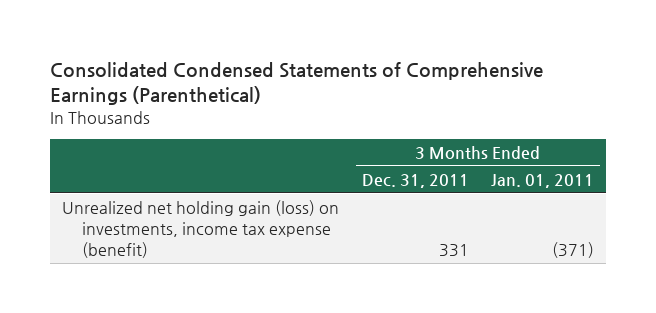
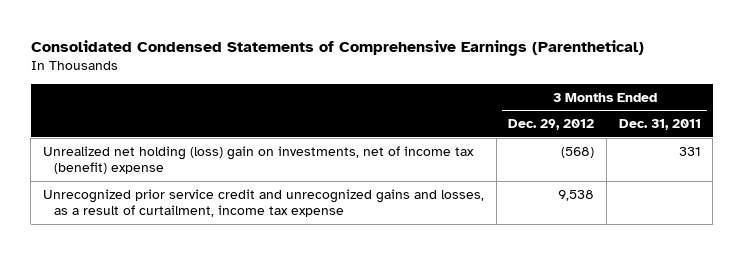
- | 3 Months Ended Dec. 31, 2011 | 3 Months Ended Jan. 01, 2011
+ | 3 Months Ended Dec. 29, 2012 | 3 Months Ended Dec. 31, 2011
- Unrealized net holding gain (loss) on investments, income tax expense (benefit) | 331 | (371)
+ Unrealized net holding (loss) gain on investments, net of income tax (benefit) expense | (568) | 331
+ Unrecognized prior service credit and unrecognized gains and losses, as a result of curtailment, income tax expense | 9,538 |

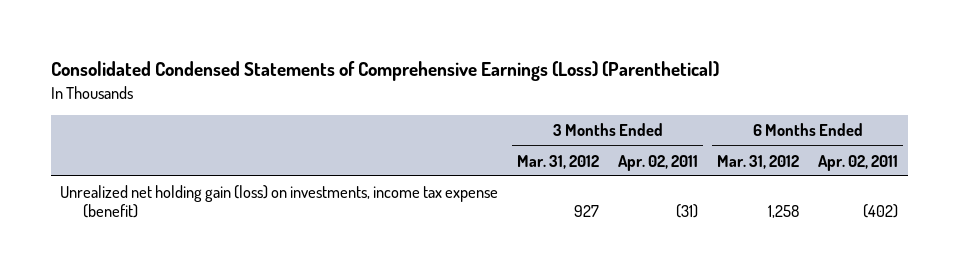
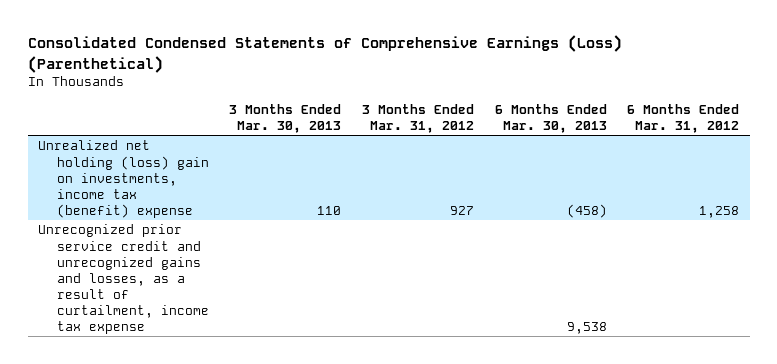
- | 3 Months Ended Mar. 31, 2012 | 3 Months Ended Apr. 02, 2011 | 6 Months Ended Mar. 31, 2012 | 6 Months Ended Apr. 02, 2011
+ | 3 Months Ended Mar. 30, 2013 | 3 Months Ended Mar. 31, 2012 | 6 Months Ended Mar. 30, 2013 | 6 Months Ended Mar. 31, 2012
- Unrealized net holding gain (loss) on investments, income tax expense (benefit) | 927 | (31) | 1,258 | (402)
+ Unrealized net holding (loss) gain on investments, income tax (benefit) expense | 110 | 927 | (458) | 1,258
+ Unrecognized prior service credit and unrecognized gains and losses, as a result of curtailment, income tax expense | | | 9,538 |

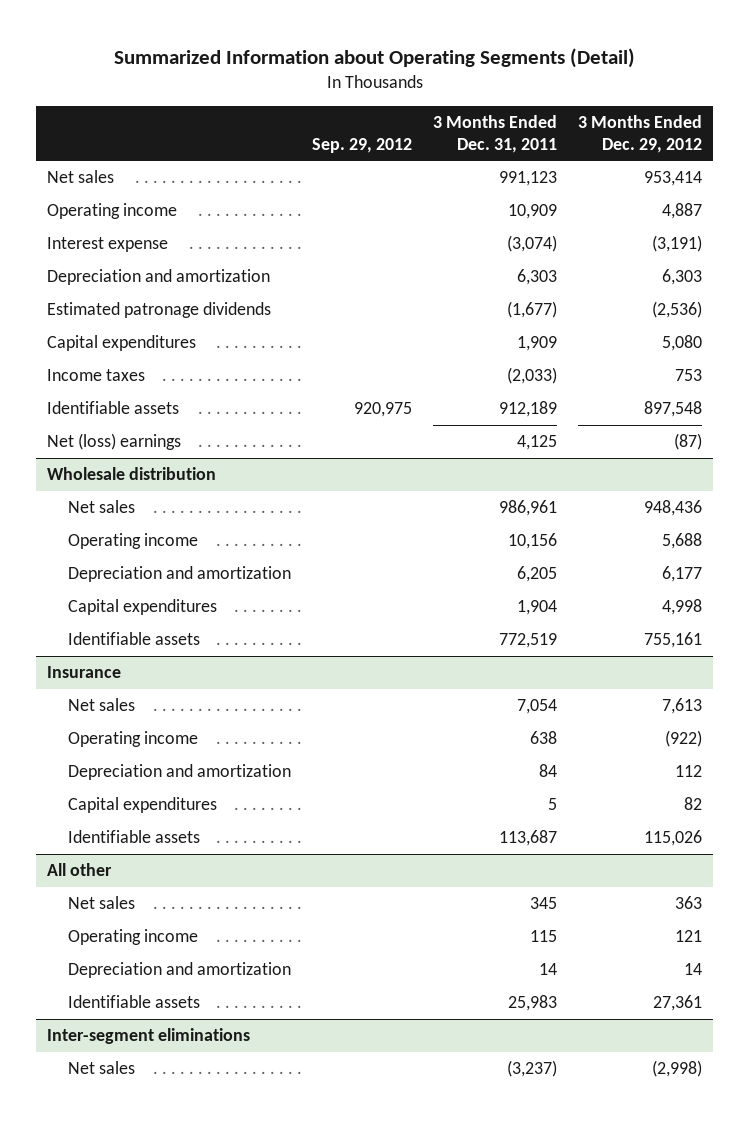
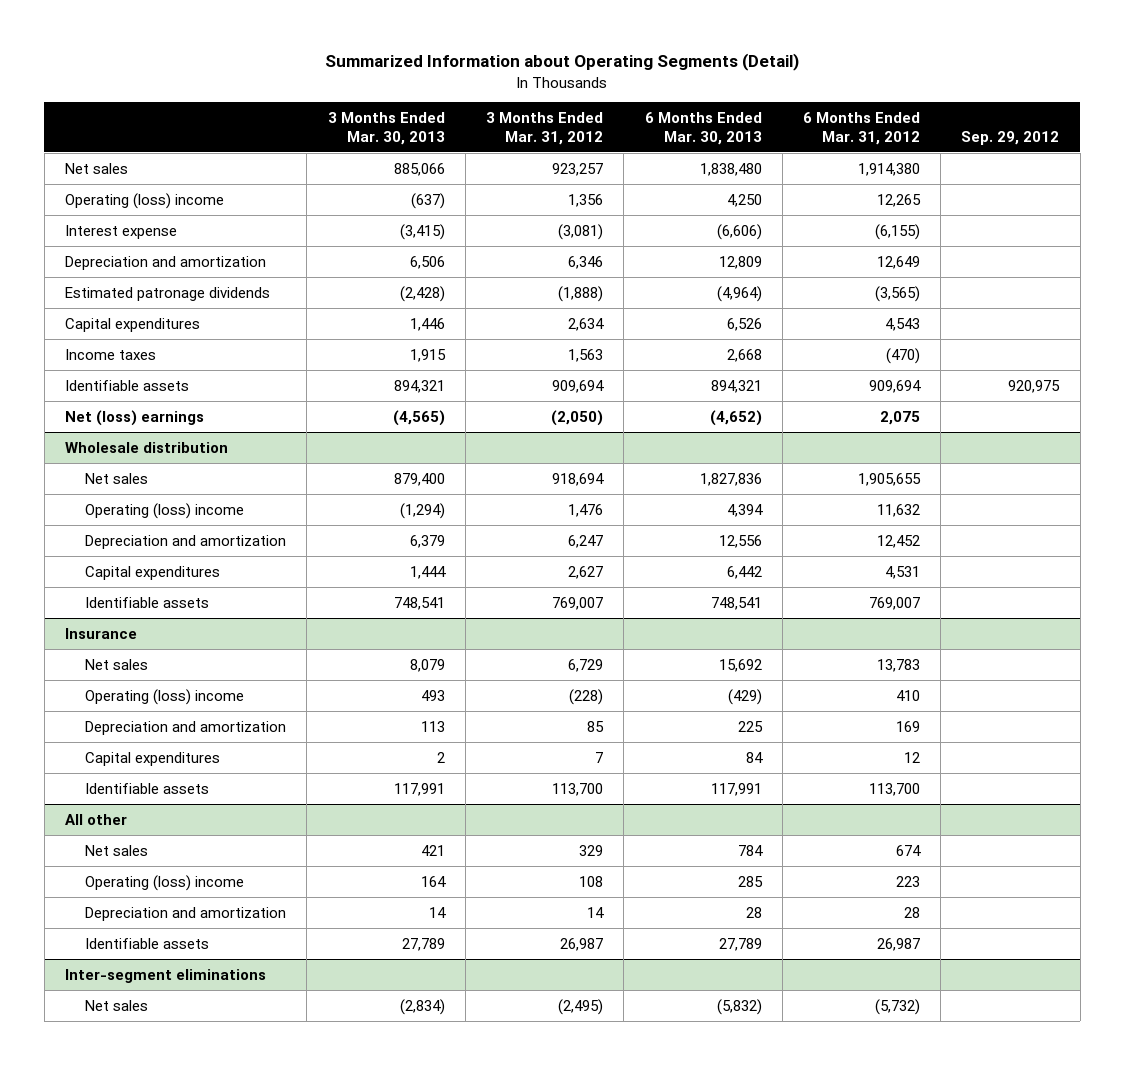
- | Sep. 29, 2012 | 3 Months Ended Dec. 31, 2011 | 3 Months Ended Dec. 29, 2012
+ | 3 Months Ended Mar. 30, 2013 | 3 Months Ended Mar. 31, 2012 | 6 Months Ended Mar. 30, 2013 | 6 Months Ended Mar. 31, 2012 | Sep. 29, 2012
- Operating income | | 10,909 | 4,887
+ Operating (loss) income | (637) | 1,356 | 4,250 | 12,265 |
@ Wholesale distribution
- Operating income | | 10,156 | 5,688
+ Operating (loss) income | (1,294) | 1,476 | 4,394 | 11,632 |
@ Insurance
- Operating income | | 638 | (922)
+ Operating (loss) income | 493 | (228) | (429) | 410 |
@ All other
- Operating income | | 115 | 121
+ Operating (loss) income | 164 | 108 | 285 | 223 |

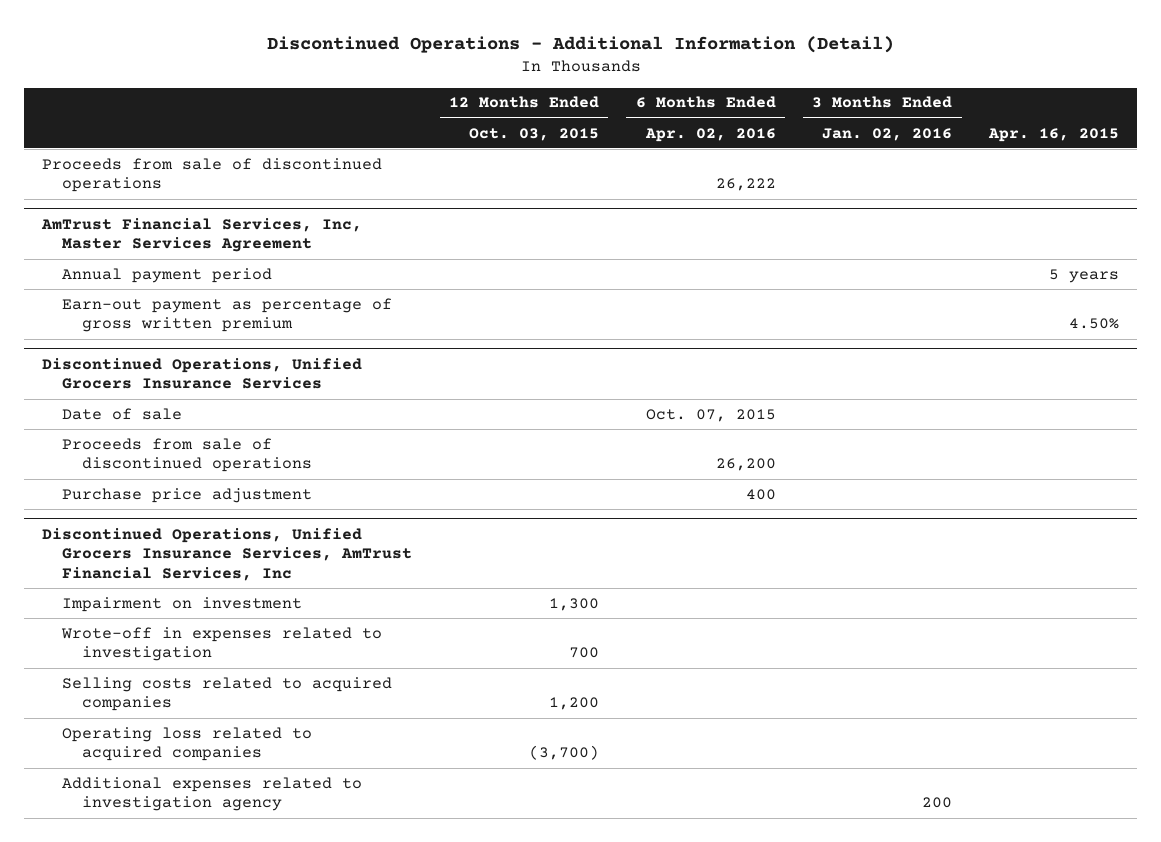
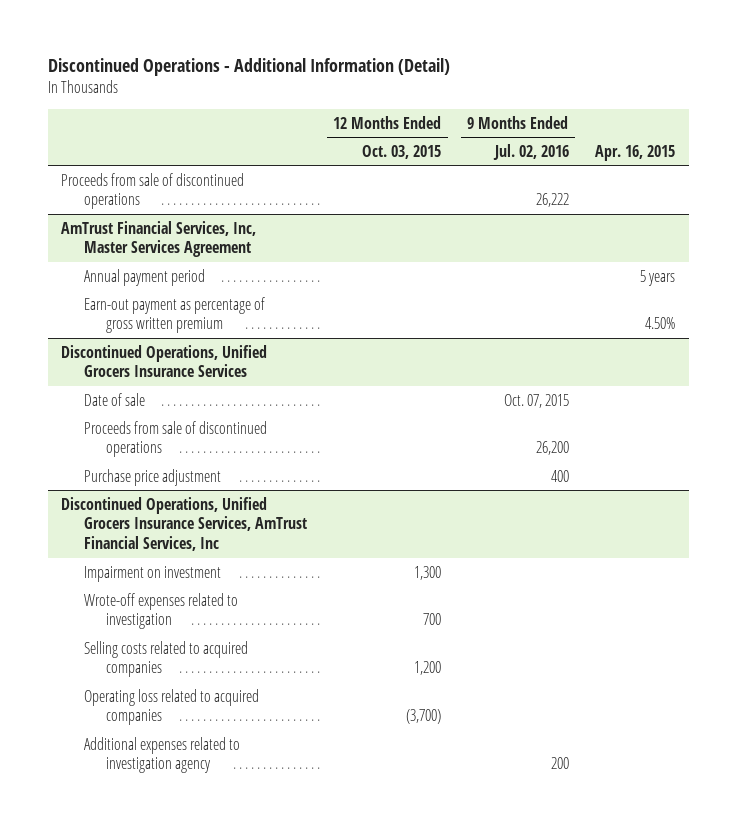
- | 12 Months Ended Oct. 03, 2015 | 6 Months Ended Apr. 02, 2016 | 3 Months Ended Jan. 02, 2016 | Apr. 16, 2015
+ | 12 Months Ended Oct. 03, 2015 | 9 Months Ended Jul. 02, 2016 | Apr. 16, 2015
@ Discontinued Operations, Unified Grocers Insurance Services, AmTrust Financial Services, Inc
- Wrote-off in expenses related to investigation | 700 | | |
+ Wrote-off expenses related to investigation | 700 | |

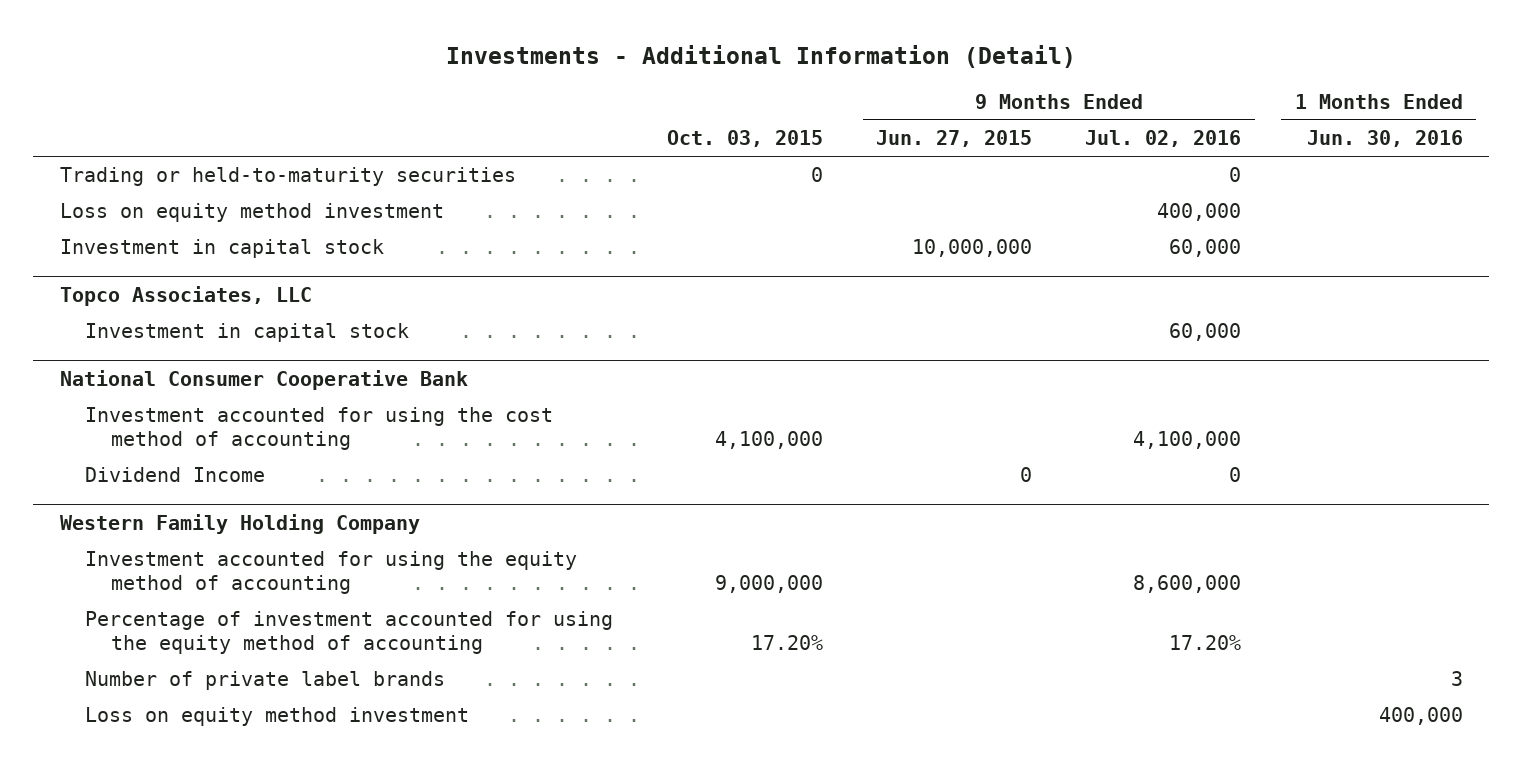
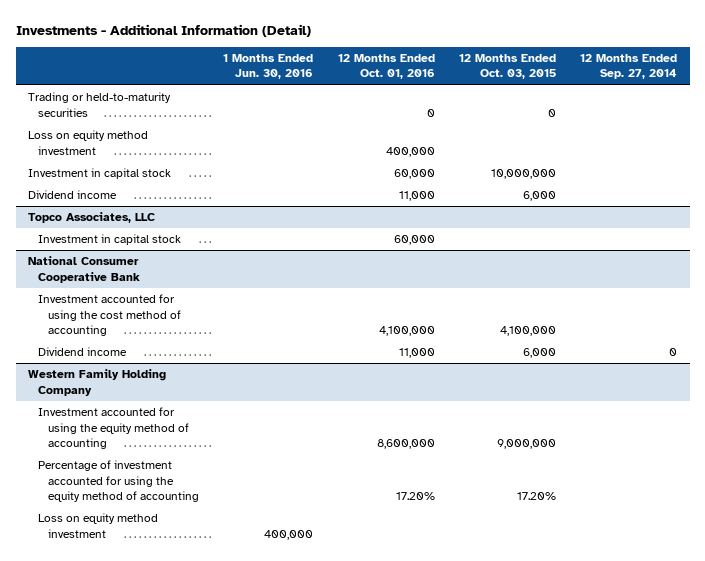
- | Oct. 03, 2015 | 9 Months Ended Jun. 27, 2015 | 9 Months Ended Jul. 02, 2016 | 1 Months Ended Jun. 30, 2016
+ | 1 Months Ended Jun. 30, 2016 | 12 Months Ended Oct. 01, 2016 | 12 Months Ended Oct. 03, 2015 | 12 Months Ended Sep. 27, 2014
+ Dividend income | | 11,000 | 6,000 |
@ National Consumer Cooperative Bank
- Dividend Income | | 0 | 0 |
+ Dividend income | | 11,000 | 6,000 | 0
@ Western Family Holding Company
- Number of private label brands | | | | 3

